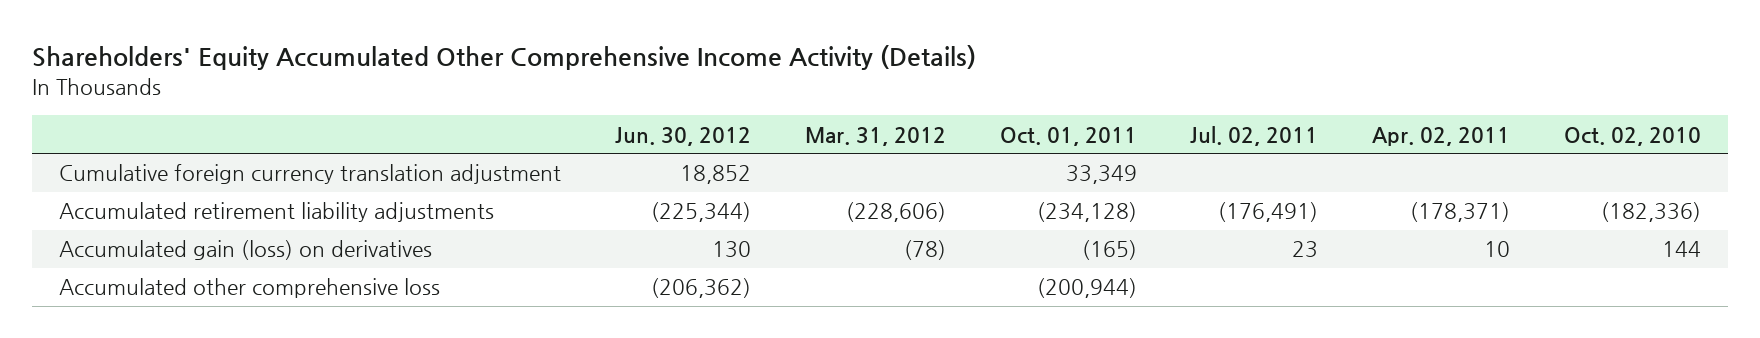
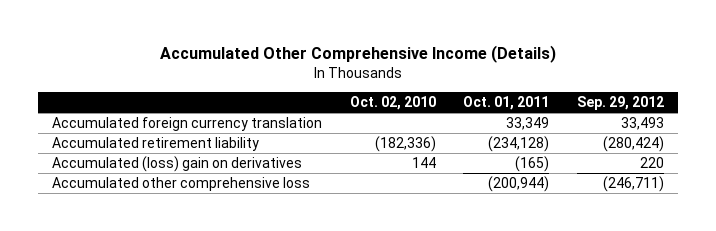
- Shareholders' Equity Accumulated Other Comprehensive Income Activity (Details)
+ Accumulated Other Comprehensive Income (Details)
- | Jun. 30, 2012 | Mar. 31, 2012 | Oct. 01, 2011 | Jul. 02, 2011 | Apr. 02, 2011 | Oct. 02, 2010
+ | Oct. 02, 2010 | Oct. 01, 2011 | Sep. 29, 2012
- Cumulative foreign currency translation adjustment | 18,852 | | 33,349 | | |
- Accumulated retirement liability adjustments | (225,344) | (228,606) | (234,128) | (176,491) | (178,371) | (182,336)
- Accumulated gain (loss) on derivatives | 130 | (78) | (165) | 23 | 10 | 144
+ Accumulated foreign currency translation | | 33,349 | 33,493
+ Accumulated retirement liability | (182,336) | (234,128) | (280,424)
+ Accumulated (loss) gain on derivatives | 144 | (165) | 220

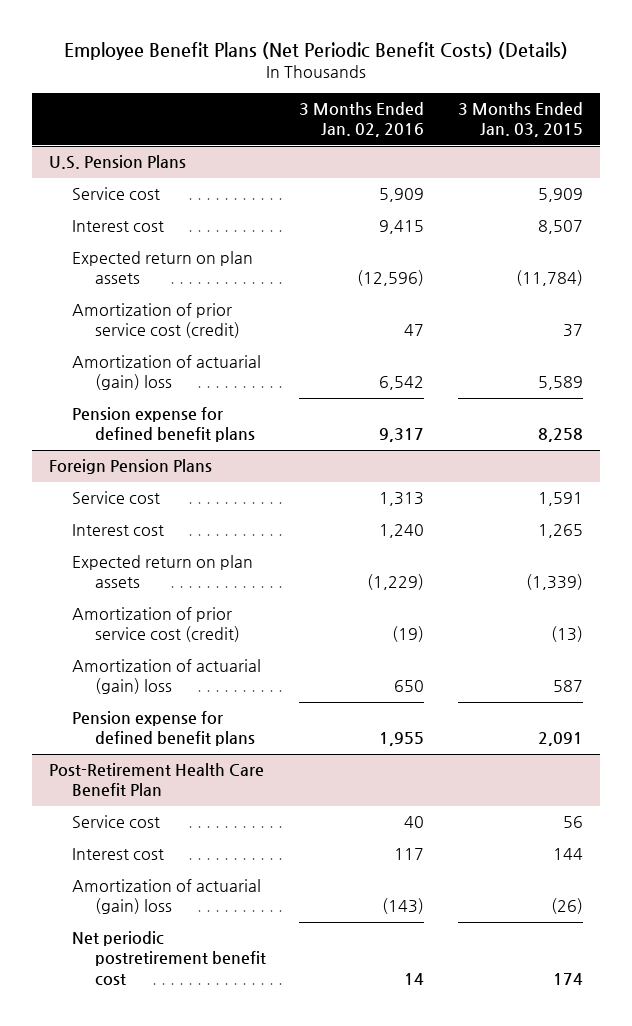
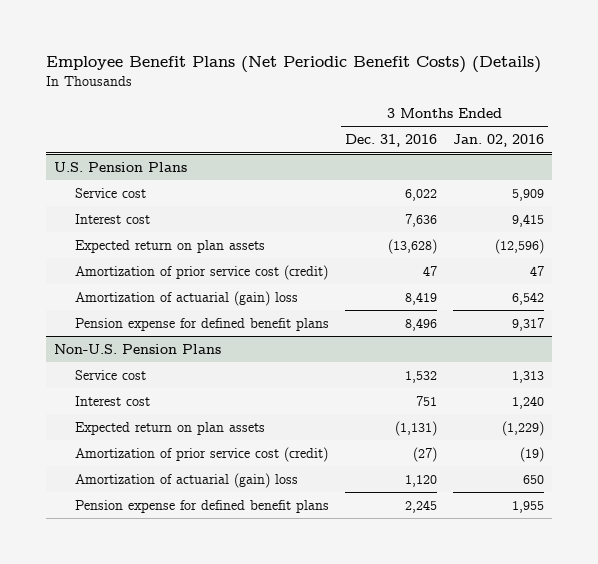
- | 3 Months Ended Jan. 02, 2016 | 3 Months Ended Jan. 03, 2015
+ | 3 Months Ended Dec. 31, 2016 | 3 Months Ended Jan. 02, 2016
- Foreign Pension Plans
+ Non-U.S. Pension Plans
- Post-Retirement Health Care Benefit Plan
- Service cost | 40 | 56
- Interest cost | 117 | 144
- Amortization of actuarial (gain) loss | (143) | (26)
- Net periodic postretirement benefit cost | 14 | 174

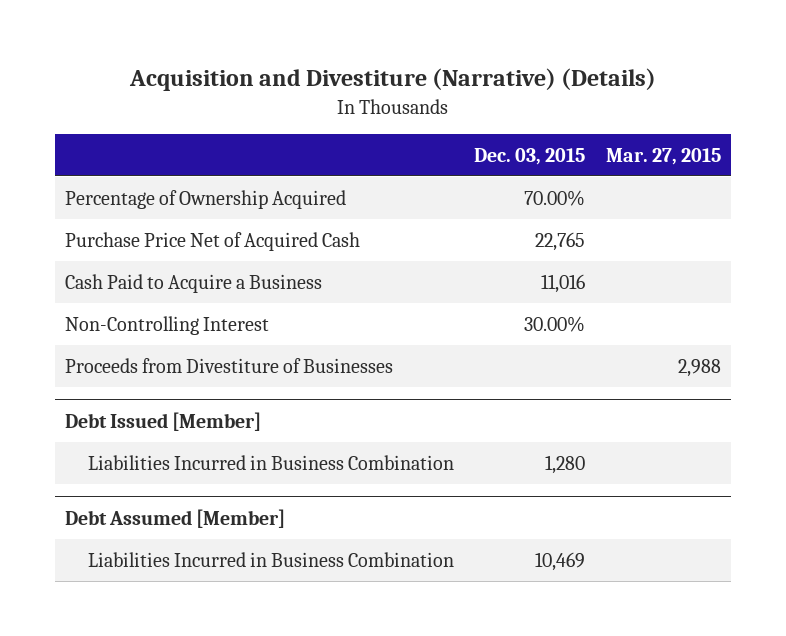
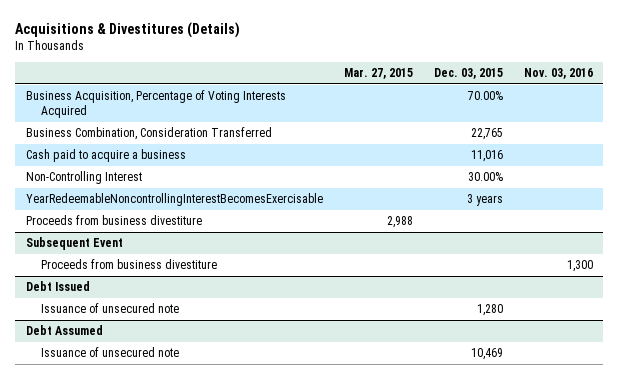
- Acquisition and Divestiture (Narrative) (Details)
+ Acquisitions & Divestitures (Details)
- | Dec. 03, 2015 | Mar. 27, 2015
+ | Mar. 27, 2015 | Dec. 03, 2015 | Nov. 03, 2016
- Percentage of Ownership Acquired | 70.00% |
- Purchase Price Net of Acquired Cash | 22,765 |
- Cash Paid to Acquire a Business | 11,016 |
+ Business Acquisition, Percentage of Voting Interests Acquired | | 70.00% |
+ Business Combination, Consideration Transferred | | 22,765 |
+ Cash paid to acquire a business | | 11,016 |
- Proceeds from Divestiture of Businesses | | 2,988
- Debt Issued [Member]
- Liabilities Incurred in Business Combination | 1,280 |
- Debt Assumed [Member]
- Liabilities Incurred in Business Combination | 10,469 |
+ YearRedeemableNoncontrollingInterestBecomesExercisable | | 3 years |
+ Proceeds from business divestiture | 2,988 | |
+ Subsequent Event
+ Proceeds from business divestiture | | | 1,300
+ Debt Issued
+ Issuance of unsecured note | | 1,280 |
+ Debt Assumed
+ Issuance of unsecured note | | 10,469 |

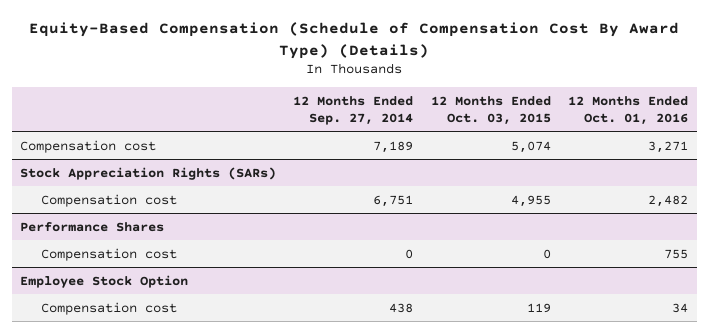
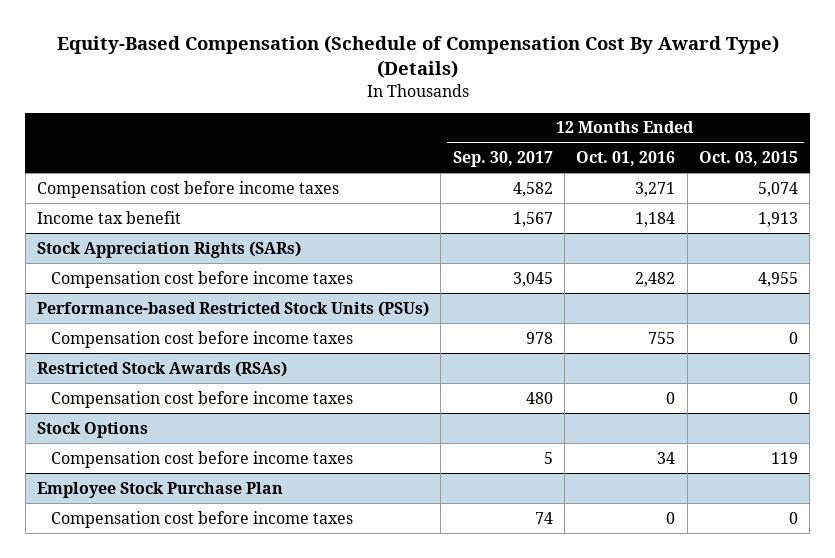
- | 12 Months Ended Sep. 27, 2014 | 12 Months Ended Oct. 03, 2015 | 12 Months Ended Oct. 01, 2016
+ | 12 Months Ended Sep. 30, 2017 | 12 Months Ended Oct. 01, 2016 | 12 Months Ended Oct. 03, 2015
- Compensation cost | 7,189 | 5,074 | 3,271
+ Compensation cost before income taxes | 4,582 | 3,271 | 5,074
+ Income tax benefit | 1,567 | 1,184 | 1,913
@ Stock Appreciation Rights (SARs)
- Compensation cost | 6,751 | 4,955 | 2,482
- Performance Shares
- Compensation cost | 0 | 0 | 755
- Employee Stock Option
- Compensation cost | 438 | 119 | 34
@ Stock Appreciation Rights (SARs)
+ Compensation cost before income taxes | 3,045 | 2,482 | 4,955
+ Performance-based Restricted Stock Units (PSUs)
+ Compensation cost before income taxes | 978 | 755 | 0
+ Restricted Stock Awards (RSAs)
+ Compensation cost before income taxes | 480 | 0 | 0
+ Stock Options
+ Compensation cost before income taxes | 5 | 34 | 119
+ Employee Stock Purchase Plan
+ Compensation cost before income taxes | 74 | 0 | 0

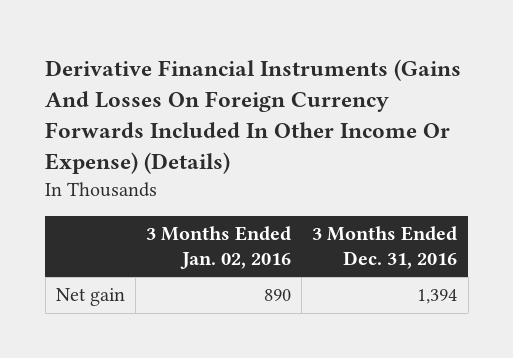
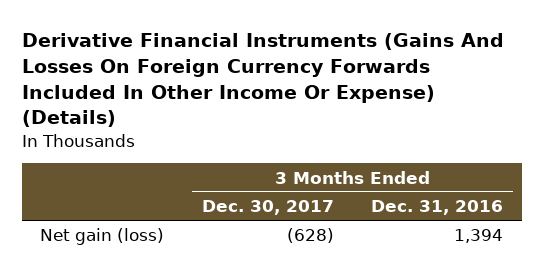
- | 3 Months Ended Jan. 02, 2016 | 3 Months Ended Dec. 31, 2016
+ | 3 Months Ended Dec. 30, 2017 | 3 Months Ended Dec. 31, 2016
- Net gain | 890 | 1,394
+ Net gain (loss) | (628) | 1,394

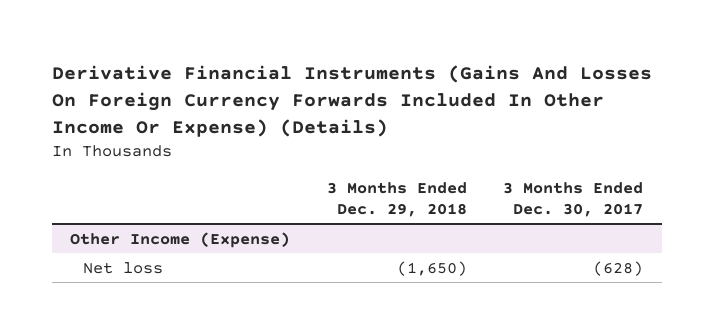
- | 3 Months Ended Dec. 30, 2017 | 3 Months Ended Dec. 31, 2016
+ | 3 Months Ended Dec. 29, 2018 | 3 Months Ended Dec. 30, 2017
- Net gain (loss) | (628) | 1,394
+ Other Income (Expense)
+ Net loss | (1,650) | (628)

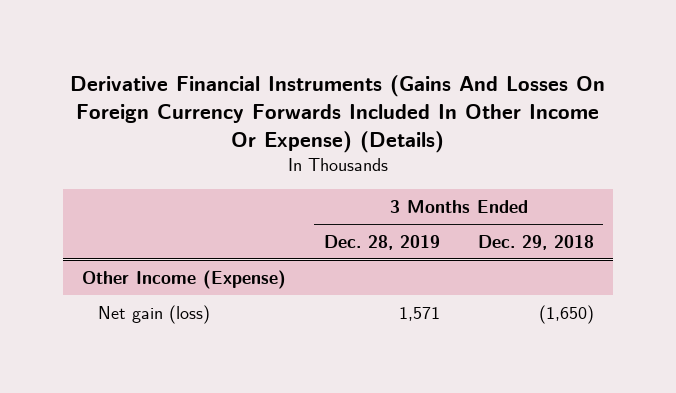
- | 3 Months Ended Dec. 29, 2018 | 3 Months Ended Dec. 30, 2017
+ | 3 Months Ended Dec. 28, 2019 | 3 Months Ended Dec. 29, 2018
@ Other Income (Expense)
- Net loss | (1,650) | (628)
+ Net gain (loss) | 1,571 | (1,650)

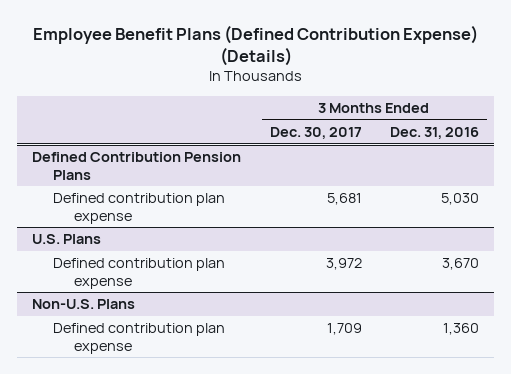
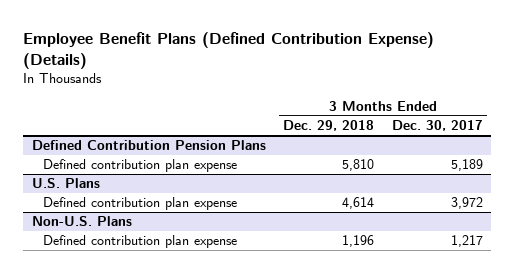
- | 3 Months Ended Dec. 30, 2017 | 3 Months Ended Dec. 31, 2016
+ | 3 Months Ended Dec. 29, 2018 | 3 Months Ended Dec. 30, 2017
@ Defined Contribution Pension Plans
- Defined contribution plan expense | 5,681 | 5,030
+ Defined contribution plan expense | 5,810 | 5,189
@ Non-U.S. Plans
- Defined contribution plan expense | 1,709 | 1,360
+ Defined contribution plan expense | 1,196 | 1,217

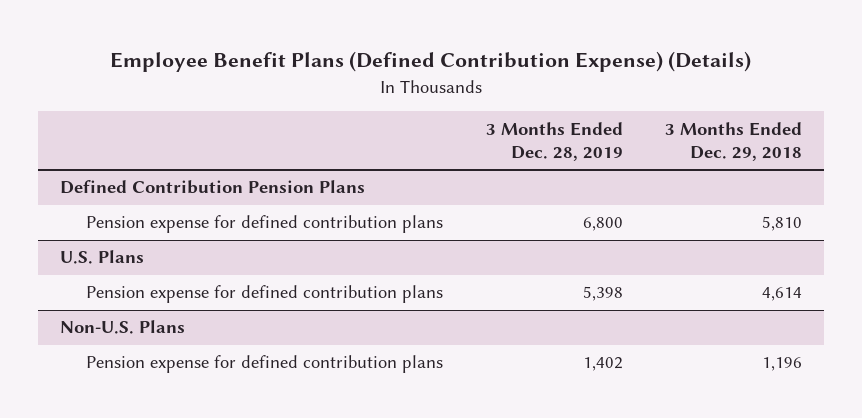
- | 3 Months Ended Dec. 29, 2018 | 3 Months Ended Dec. 30, 2017
+ | 3 Months Ended Dec. 28, 2019 | 3 Months Ended Dec. 29, 2018
@ Defined Contribution Pension Plans
- Defined contribution plan expense | 5,810 | 5,189
+ Pension expense for defined contribution plans | 6,800 | 5,810
@ U.S. Plans
- Defined contribution plan expense | 4,614 | 3,972
+ Pension expense for defined contribution plans | 5,398 | 4,614
@ Non-U.S. Plans
- Defined contribution plan expense | 1,196 | 1,217
+ Pension expense for defined contribution plans | 1,402 | 1,196

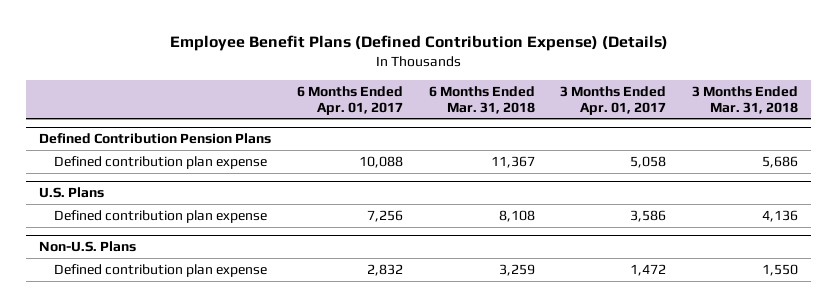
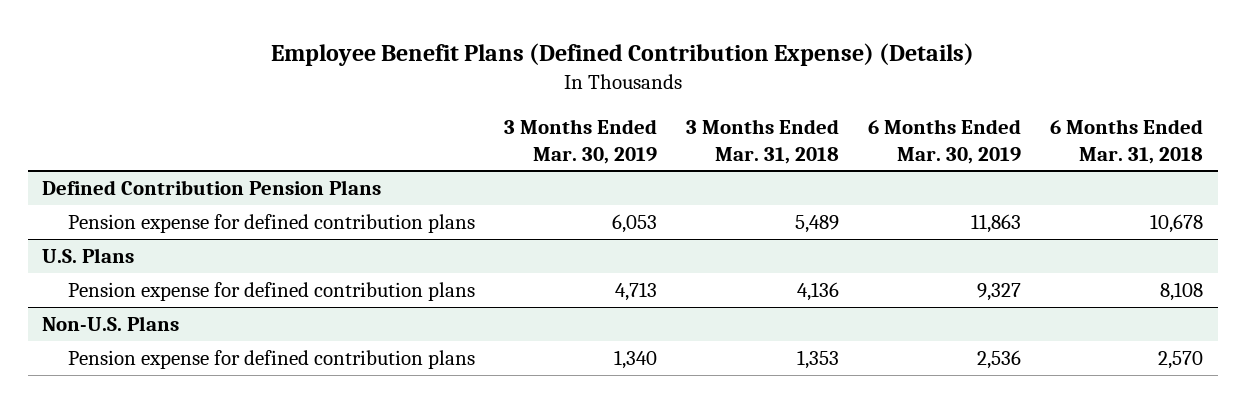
- | 6 Months Ended Apr. 01, 2017 | 6 Months Ended Mar. 31, 2018 | 3 Months Ended Apr. 01, 2017 | 3 Months Ended Mar. 31, 2018
+ | 3 Months Ended Mar. 30, 2019 | 3 Months Ended Mar. 31, 2018 | 6 Months Ended Mar. 30, 2019 | 6 Months Ended Mar. 31, 2018
@ Defined Contribution Pension Plans
- Defined contribution plan expense | 10,088 | 11,367 | 5,058 | 5,686
+ Pension expense for defined contribution plans | 6,053 | 5,489 | 11,863 | 10,678
@ U.S. Plans
- Defined contribution plan expense | 7,256 | 8,108 | 3,586 | 4,136
+ Pension expense for defined contribution plans | 4,713 | 4,136 | 9,327 | 8,108
@ Non-U.S. Plans
- Defined contribution plan expense | 2,832 | 3,259 | 1,472 | 1,550
+ Pension expense for defined contribution plans | 1,340 | 1,353 | 2,536 | 2,570

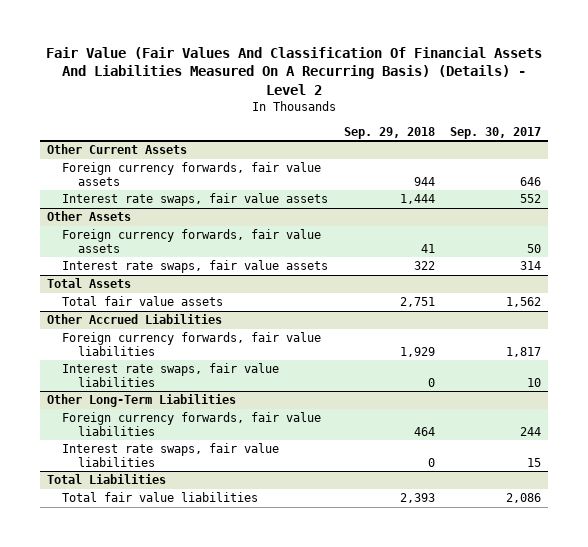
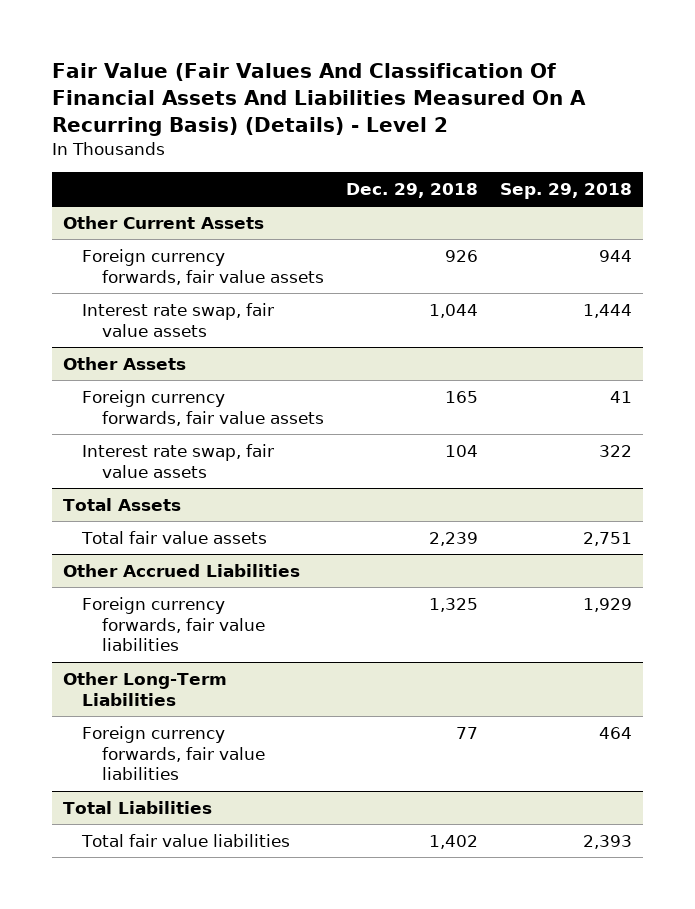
- | Sep. 29, 2018 | Sep. 30, 2017
+ | Dec. 29, 2018 | Sep. 29, 2018
@ Other Current Assets
- Interest rate swaps, fair value assets | 1,444 | 552
+ Interest rate swap, fair value assets | 1,044 | 1,444
@ Other Assets
- Interest rate swaps, fair value assets | 322 | 314
+ Interest rate swap, fair value assets | 104 | 322
@ Other Accrued Liabilities
- Interest rate swaps, fair value liabilities | 0 | 10
@ Other Long-Term Liabilities
- Interest rate swaps, fair value liabilities | 0 | 15

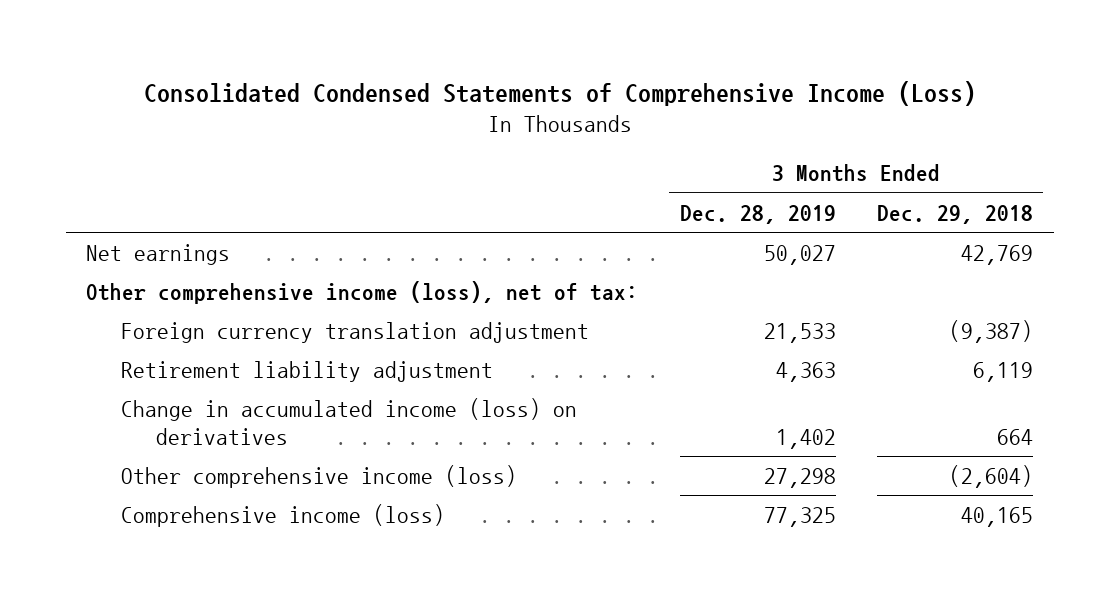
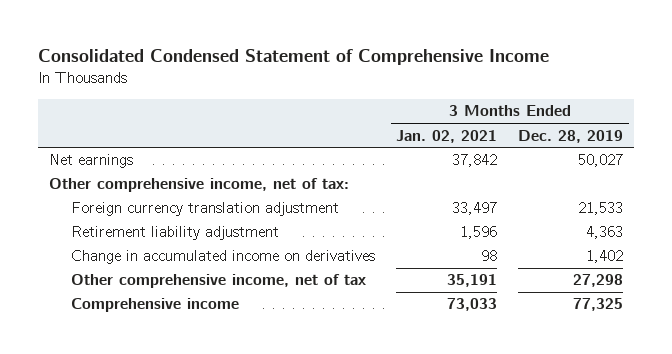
- Consolidated Condensed Statements of Comprehensive Income (Loss)
+ Consolidated Condensed Statement of Comprehensive Income
- | 3 Months Ended Dec. 28, 2019 | 3 Months Ended Dec. 29, 2018
+ | 3 Months Ended Jan. 02, 2021 | 3 Months Ended Dec. 28, 2019
- Other comprehensive income (loss), net of tax:
+ Other comprehensive income, net of tax:
- Change in accumulated income (loss) on derivatives | 1,402 | 664
- Other comprehensive income (loss) | 27,298 | (2,604)
- Comprehensive income (loss) | 77,325 | 40,165
+ Change in accumulated income on derivatives | 98 | 1,402
+ Other comprehensive income, net of tax | 35,191 | 27,298
+ Comprehensive income | 73,033 | 77,325

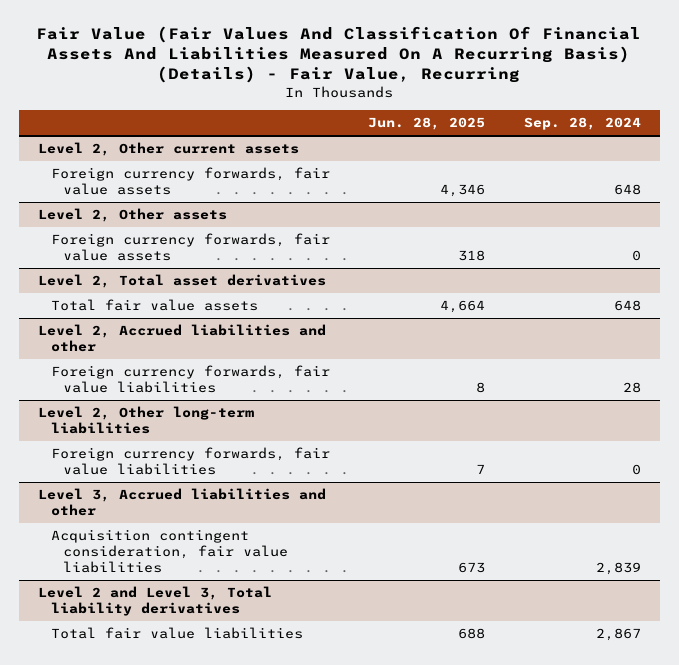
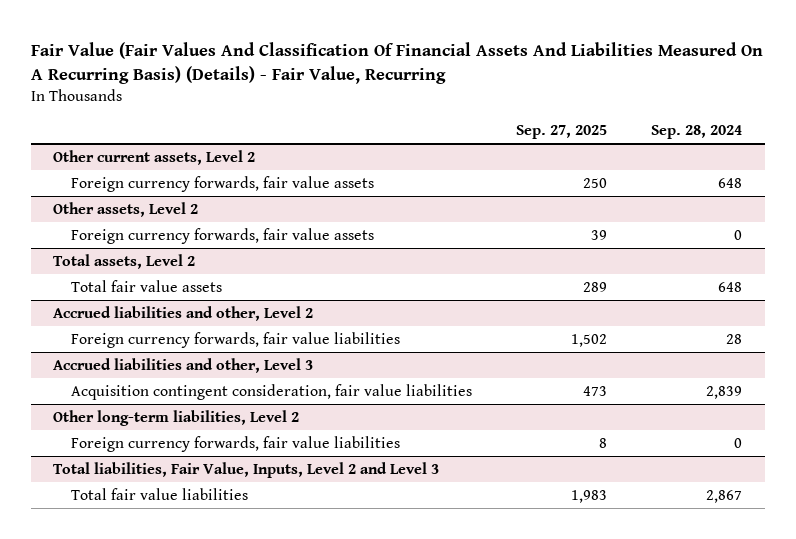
- | Jun. 28, 2025 | Sep. 28, 2024
+ | Sep. 27, 2025 | Sep. 28, 2024
- Level 2, Other current assets
+ Other current assets, Level 2
- Level 2, Other assets
+ Other assets, Level 2
- Level 2, Total asset derivatives
+ Total assets, Level 2
- Level 2, Accrued liabilities and other
+ Accrued liabilities and other, Level 2
- Level 2, Other long-term liabilities
- Foreign currency forwards, fair value liabilities | 7 | 0
- Level 3, Accrued liabilities and other
+ Accrued liabilities and other, Level 3
- Level 2 and Level 3, Total liability derivatives
+ Other long-term liabilities, Level 2
+ Foreign currency forwards, fair value liabilities | 8 | 0
+ Total liabilities, Fair Value, Inputs, Level 2 and Level 3

